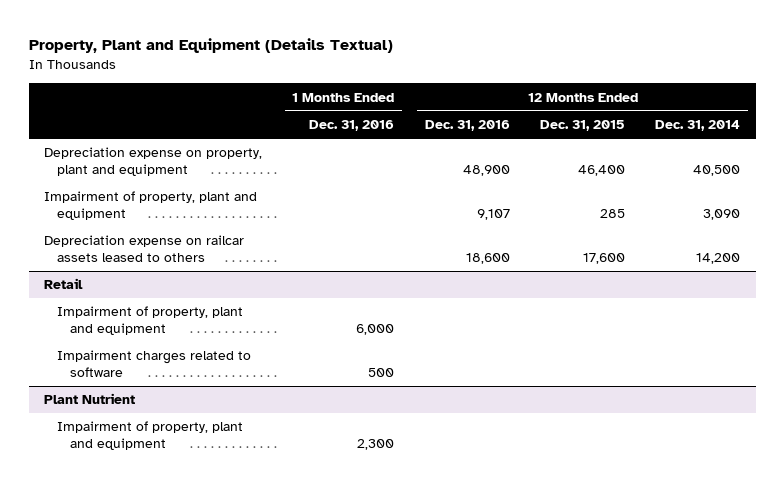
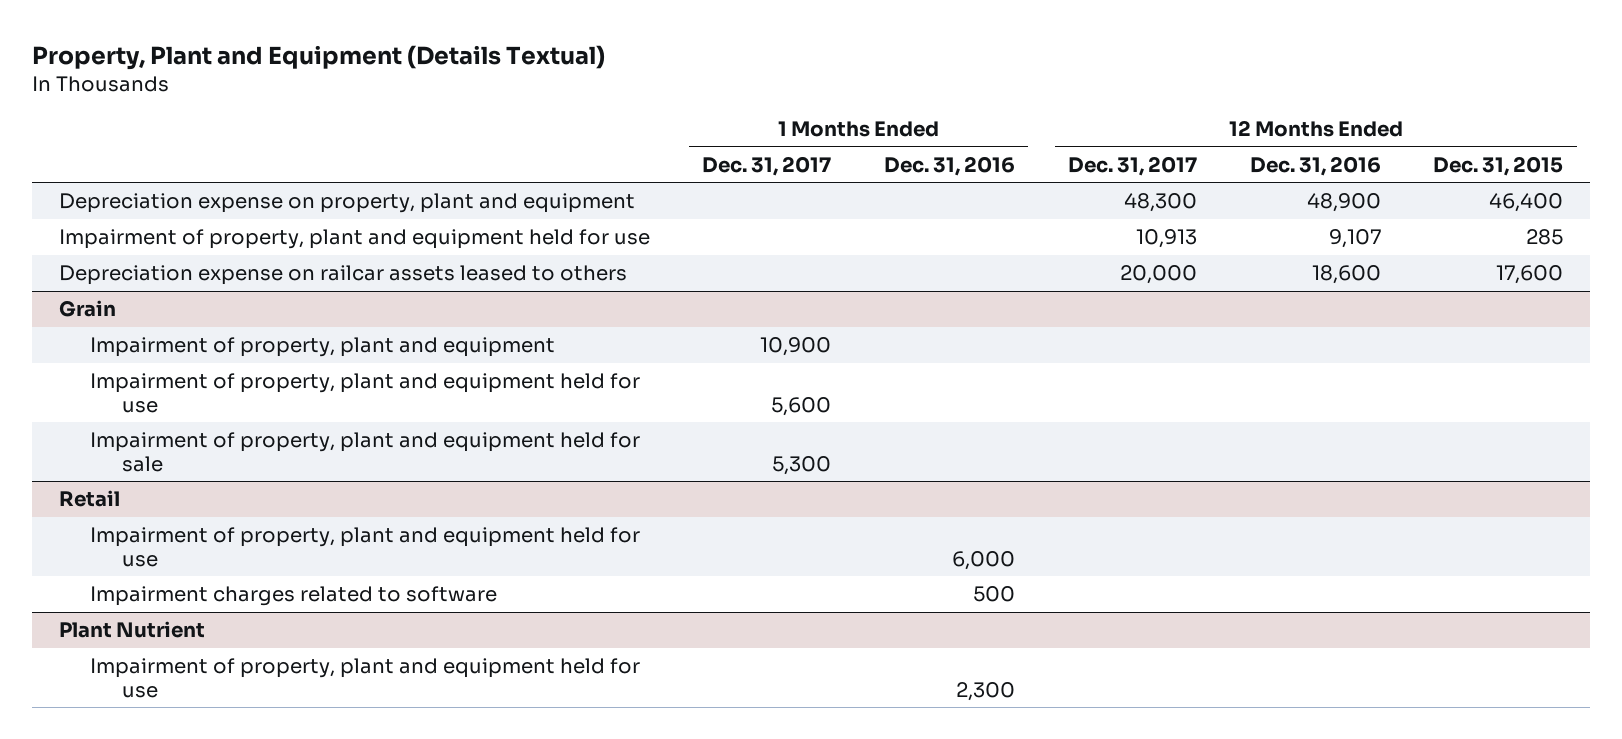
- | 1 Months Ended Dec. 31, 2016 | 12 Months Ended Dec. 31, 2016 | 12 Months Ended Dec. 31, 2015 | 12 Months Ended Dec. 31, 2014
+ | 1 Months Ended Dec. 31, 2017 | 1 Months Ended Dec. 31, 2016 | 12 Months Ended Dec. 31, 2017 | 12 Months Ended Dec. 31, 2016 | 12 Months Ended Dec. 31, 2015
- Impairment of property, plant and equipment | | 9,107 | 285 | 3,090
+ Impairment of property, plant and equipment held for use | | | 10,913 | 9,107 | 285
+ Grain
+ Impairment of property, plant and equipment | 10,900 | | | |
+ Impairment of property, plant and equipment held for use | 5,600 | | | |
+ Impairment of property, plant and equipment held for sale | 5,300 | | | |
@ Retail
- Impairment of property, plant and equipment | 6,000 | | |
+ Impairment of property, plant and equipment held for use | | 6,000 | | |
@ Plant Nutrient
- Impairment of property, plant and equipment | 2,300 | | |
+ Impairment of property, plant and equipment held for use | | 2,300 | | |

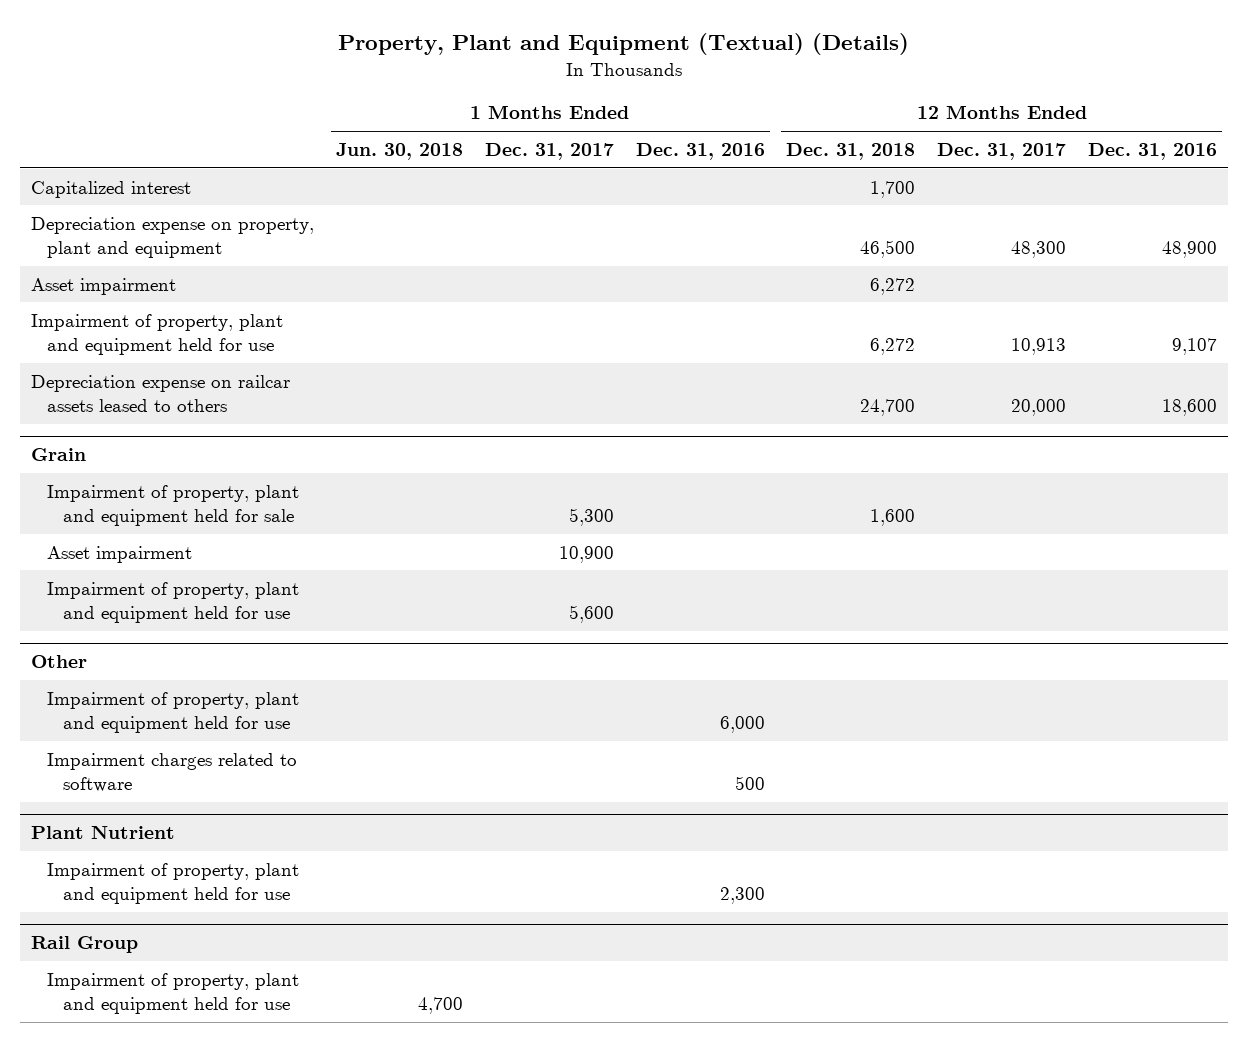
- Property, Plant and Equipment (Details Textual)
+ Property, Plant and Equipment (Textual) (Details)
- | 1 Months Ended Dec. 31, 2017 | 1 Months Ended Dec. 31, 2016 | 12 Months Ended Dec. 31, 2017 | 12 Months Ended Dec. 31, 2016 | 12 Months Ended Dec. 31, 2015
+ | 1 Months Ended Jun. 30, 2018 | 1 Months Ended Dec. 31, 2017 | 1 Months Ended Dec. 31, 2016 | 12 Months Ended Dec. 31, 2018 | 12 Months Ended Dec. 31, 2017 | 12 Months Ended Dec. 31, 2016
+ Capitalized interest | | | | 1,700 | |
+ Asset impairment | | | | 6,272 | |
@ Grain
- Impairment of property, plant and equipment | 10,900 | | | |
- Retail
@ Grain
+ Asset impairment | | 10,900 | | | |
moved down: Impairment of property, plant and equipment held for use | | 5,600 | | | |
+ Other
+ Rail Group
+ Impairment of property, plant and equipment held for use | 4,700 | | | | |

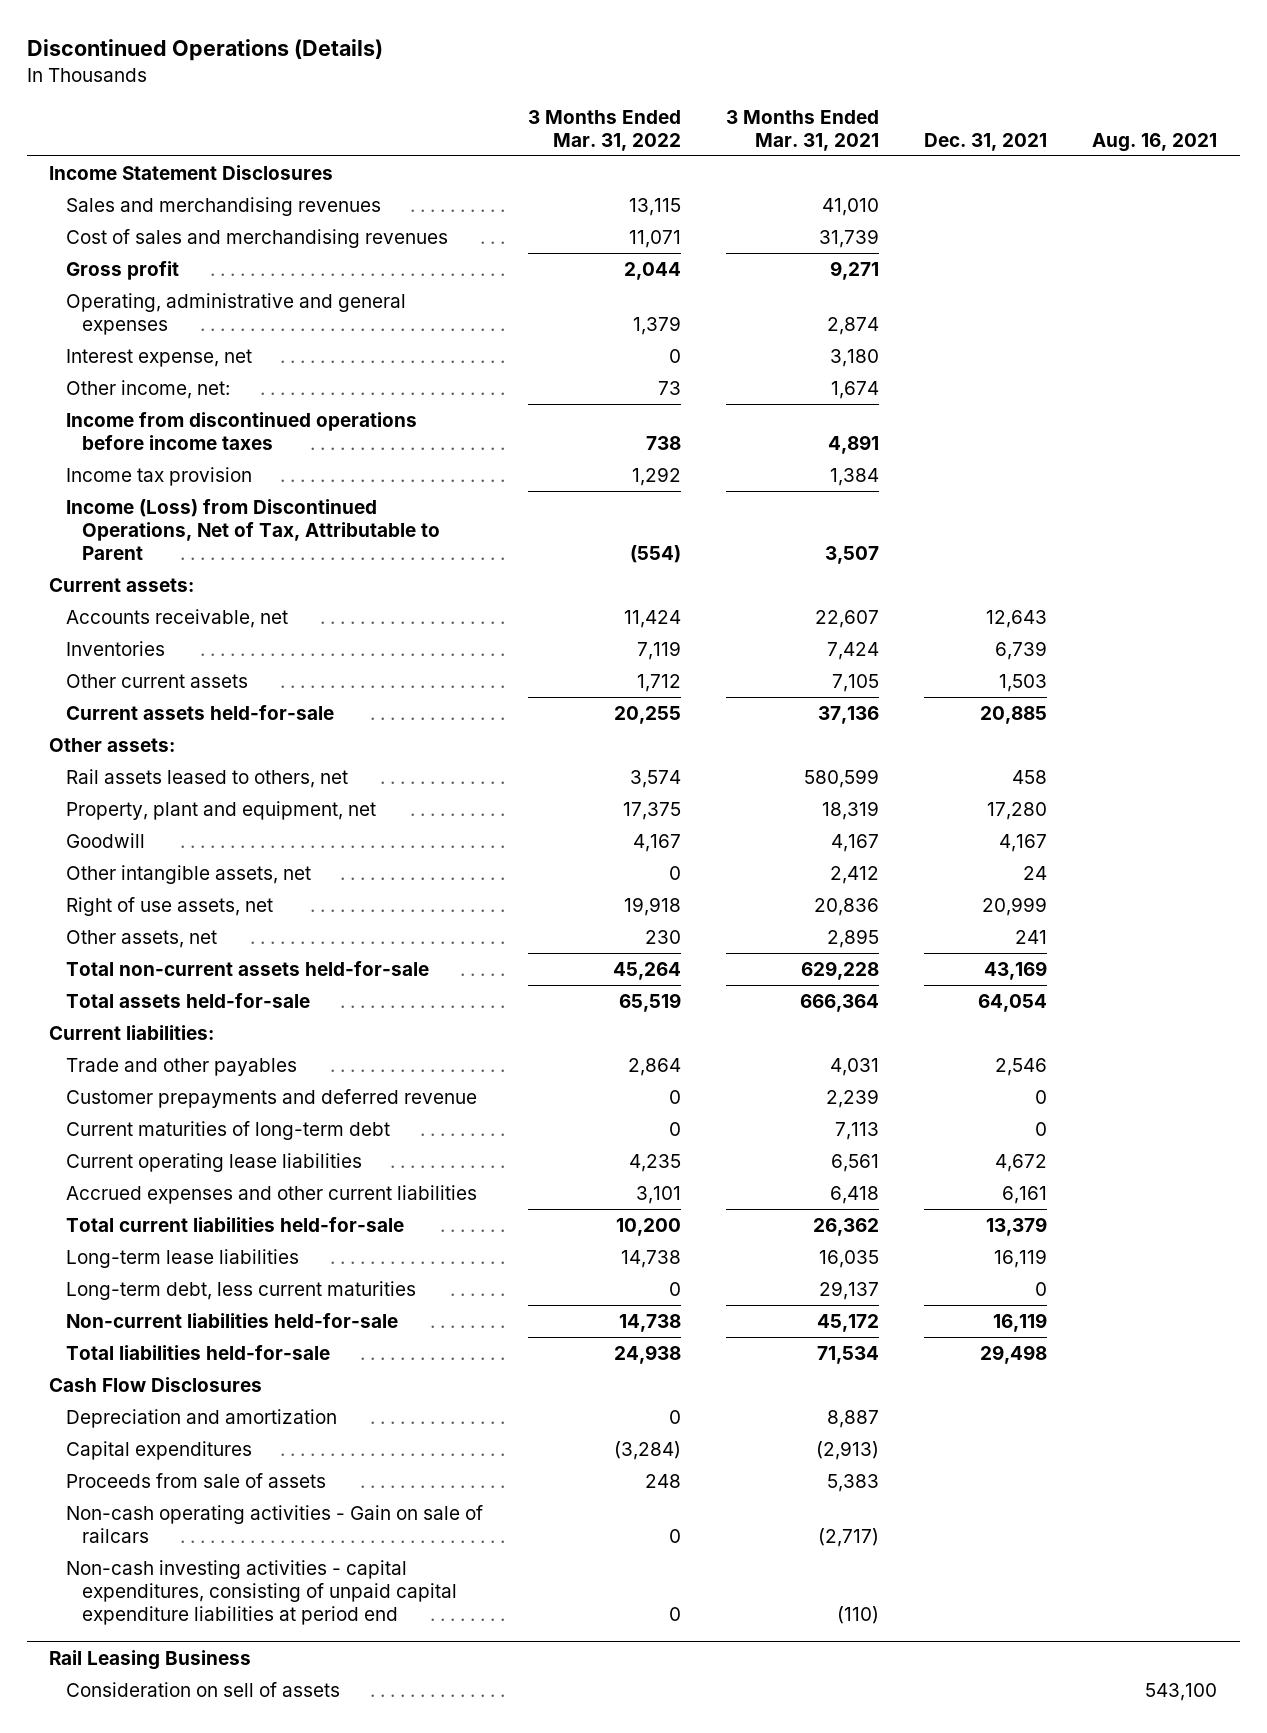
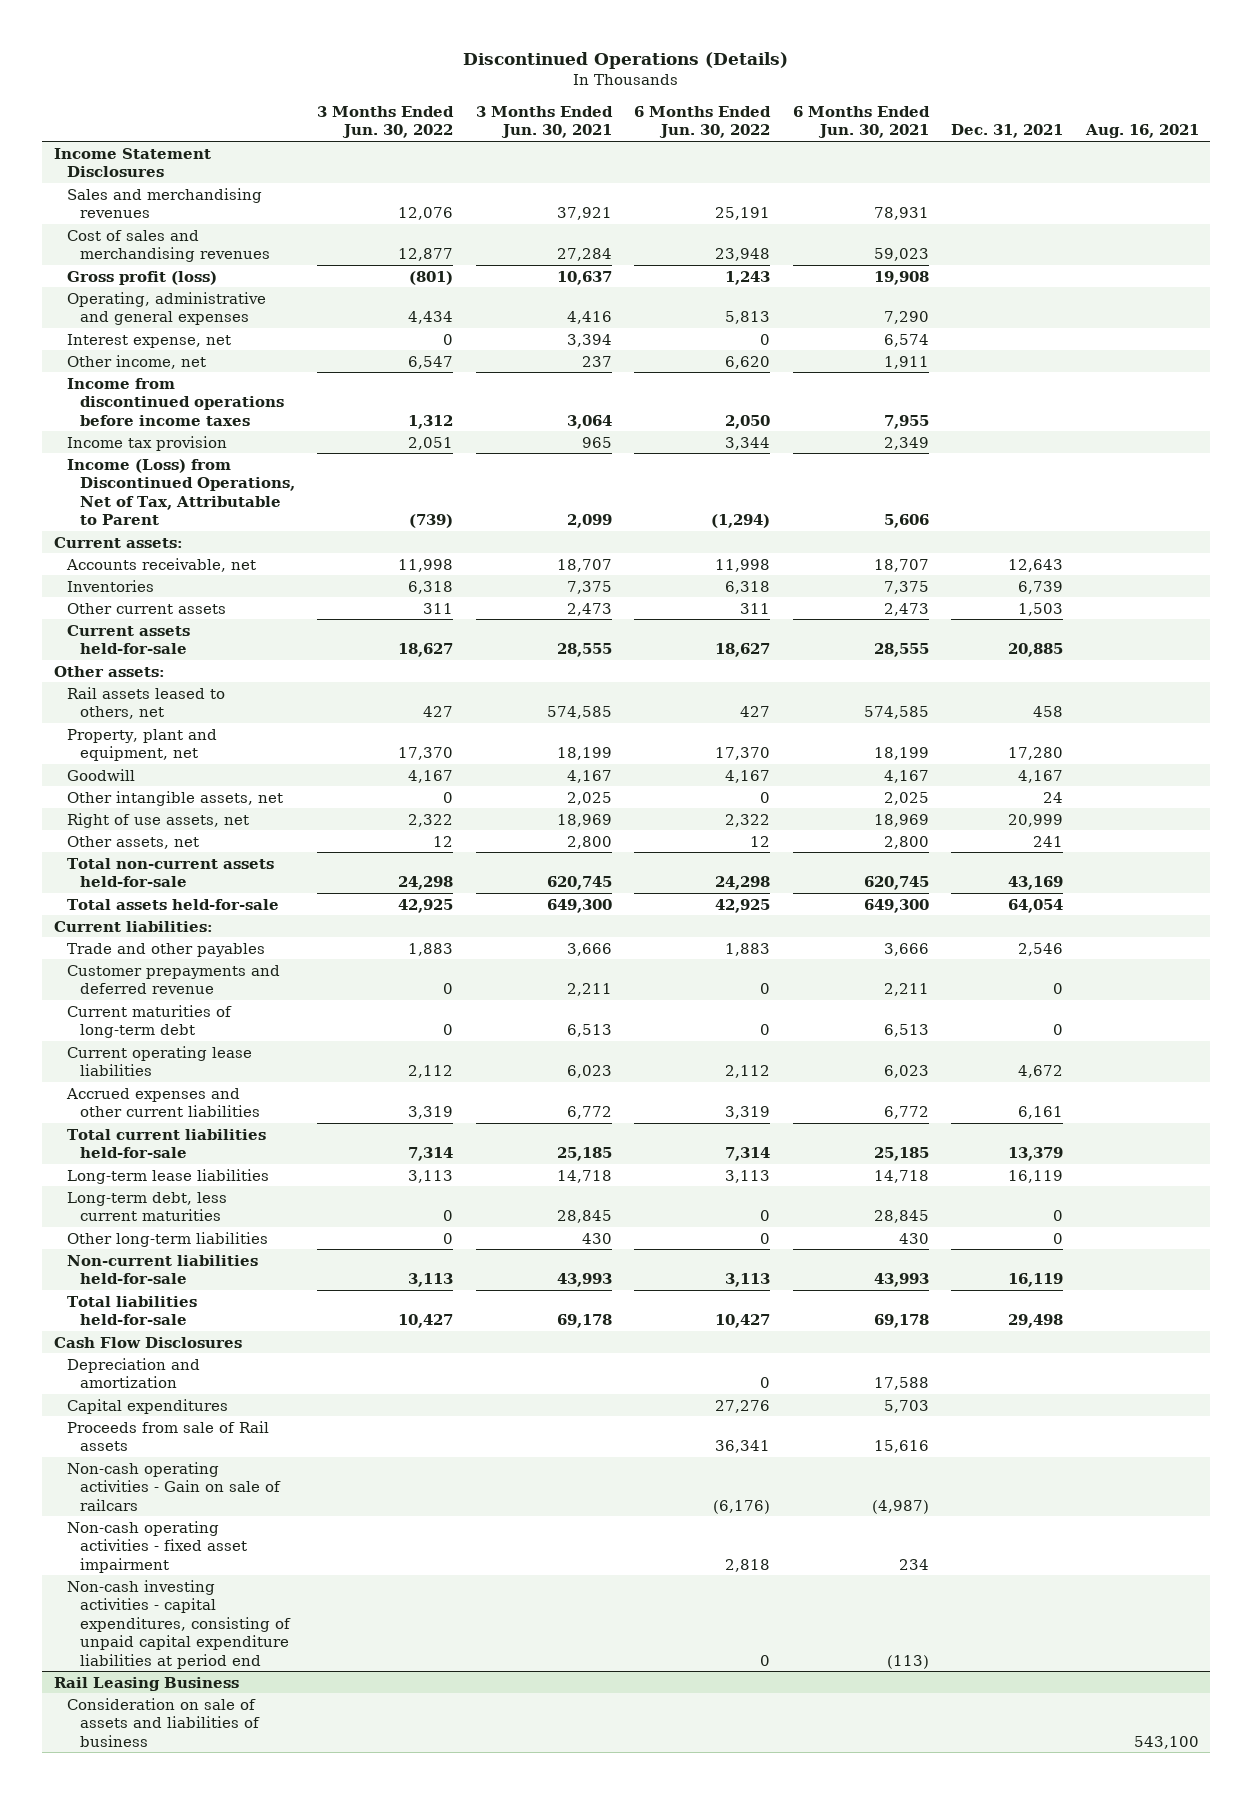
- | 3 Months Ended Mar. 31, 2022 | 3 Months Ended Mar. 31, 2021 | Dec. 31, 2021 | Aug. 16, 2021
+ | 3 Months Ended Jun. 30, 2022 | 3 Months Ended Jun. 30, 2021 | 6 Months Ended Jun. 30, 2022 | 6 Months Ended Jun. 30, 2021 | Dec. 31, 2021 | Aug. 16, 2021
- Gross profit | 2,044 | 9,271 | |
+ Gross profit (loss) | (801) | 10,637 | 1,243 | 19,908 | |
- Other income, net: | 73 | 1,674 | |
+ Other income, net | 6,547 | 237 | 6,620 | 1,911 | |
+ Other long-term liabilities | 0 | 430 | 0 | 430 | 0 |
- Proceeds from sale of assets | 248 | 5,383 | |
+ Proceeds from sale of Rail assets | | | 36,341 | 15,616 | |
+ Non-cash operating activities - fixed asset impairment | | | 2,818 | 234 | |
@ Rail Leasing Business
- Consideration on sell of assets | | | | 543,100
+ Consideration on sale of assets and liabilities of business | | | | | | 543,100

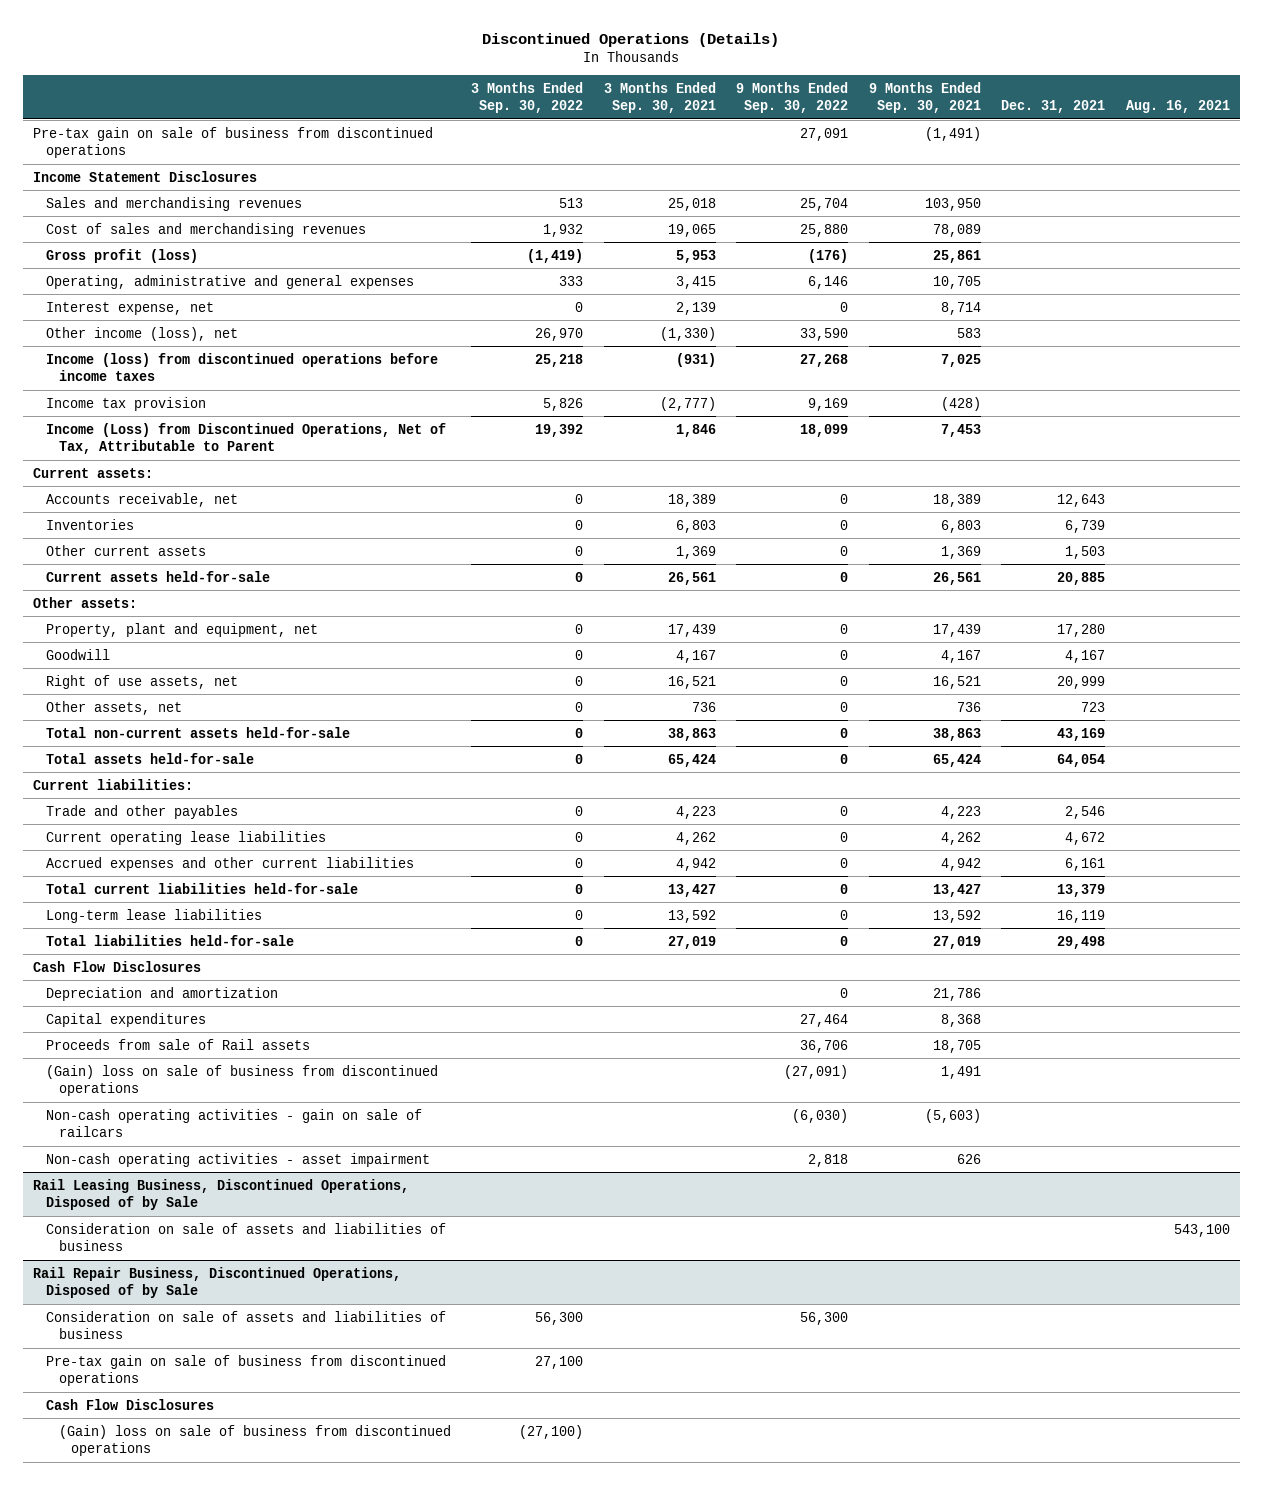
- | 3 Months Ended Jun. 30, 2022 | 3 Months Ended Jun. 30, 2021 | 6 Months Ended Jun. 30, 2022 | 6 Months Ended Jun. 30, 2021 | Dec. 31, 2021 | Aug. 16, 2021
+ | 3 Months Ended Sep. 30, 2022 | 3 Months Ended Sep. 30, 2021 | 9 Months Ended Sep. 30, 2022 | 9 Months Ended Sep. 30, 2021 | Dec. 31, 2021 | Aug. 16, 2021
+ Pre-tax gain on sale of business from discontinued operations | | | 27,091 | (1,491) | |
- Other income, net | 6,547 | 237 | 6,620 | 1,911 | |
- Income from discontinued operations before income taxes | 1,312 | 3,064 | 2,050 | 7,955 | |
+ Other income (loss), net | 26,970 | (1,330) | 33,590 | 583 | |
+ Income (loss) from discontinued operations before income taxes | 25,218 | (931) | 27,268 | 7,025 | |
- Rail assets leased to others, net | 427 | 574,585 | 427 | 574,585 | 458 |
- Other intangible assets, net | 0 | 2,025 | 0 | 2,025 | 24 |
- Other assets, net | 12 | 2,800 | 12 | 2,800 | 241 |
+ Other assets, net | 0 | 736 | 0 | 736 | 723 |
- Customer prepayments and deferred revenue | 0 | 2,211 | 0 | 2,211 | 0 |
- Current maturities of long-term debt | 0 | 6,513 | 0 | 6,513 | 0 |
- Long-term debt, less current maturities | 0 | 28,845 | 0 | 28,845 | 0 |
- Other long-term liabilities | 0 | 430 | 0 | 430 | 0 |
- Non-current liabilities held-for-sale | 3,113 | 43,993 | 3,113 | 43,993 | 16,119 |
- Non-cash operating activities - Gain on sale of railcars | | | (6,176) | (4,987) | |
- Non-cash operating activities - fixed asset impairment | | | 2,818 | 234 | |
- Non-cash investing activities - capital expenditures, consisting of unpaid capital expenditure liabilities at period end | | | 0 | (113) | |
- Rail Leasing Business
+ (Gain) loss on sale of business from discontinued operations | | | (27,091) | 1,491 | |
+ Non-cash operating activities - gain on sale of railcars | | | (6,030) | (5,603) | |
+ Non-cash operating activities - asset impairment | | | 2,818 | 626 | |
+ Rail Leasing Business, Discontinued Operations, Disposed of by Sale
+ Rail Repair Business, Discontinued Operations, Disposed of by Sale
+ Consideration on sale of assets and liabilities of business | 56,300 | | 56,300 | | |
+ Pre-tax gain on sale of business from discontinued operations | 27,100 | | | | |
+ Cash Flow Disclosures
+ (Gain) loss on sale of business from discontinued operations | (27,100) | | | | |

